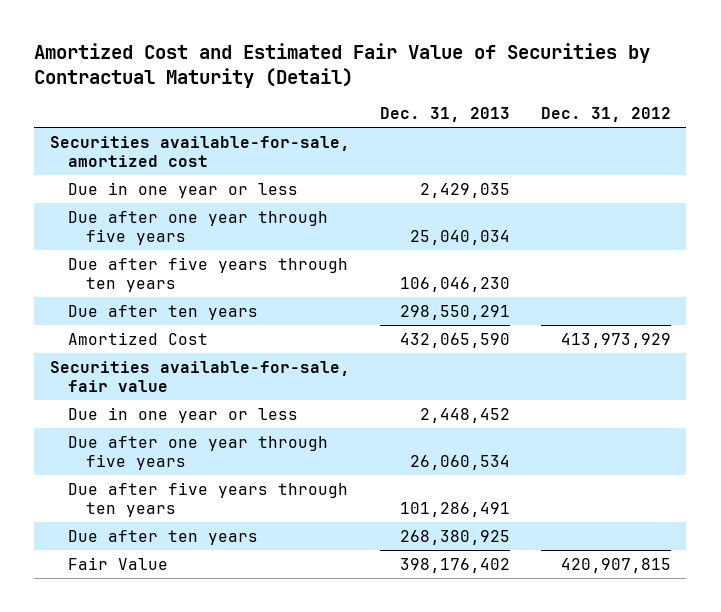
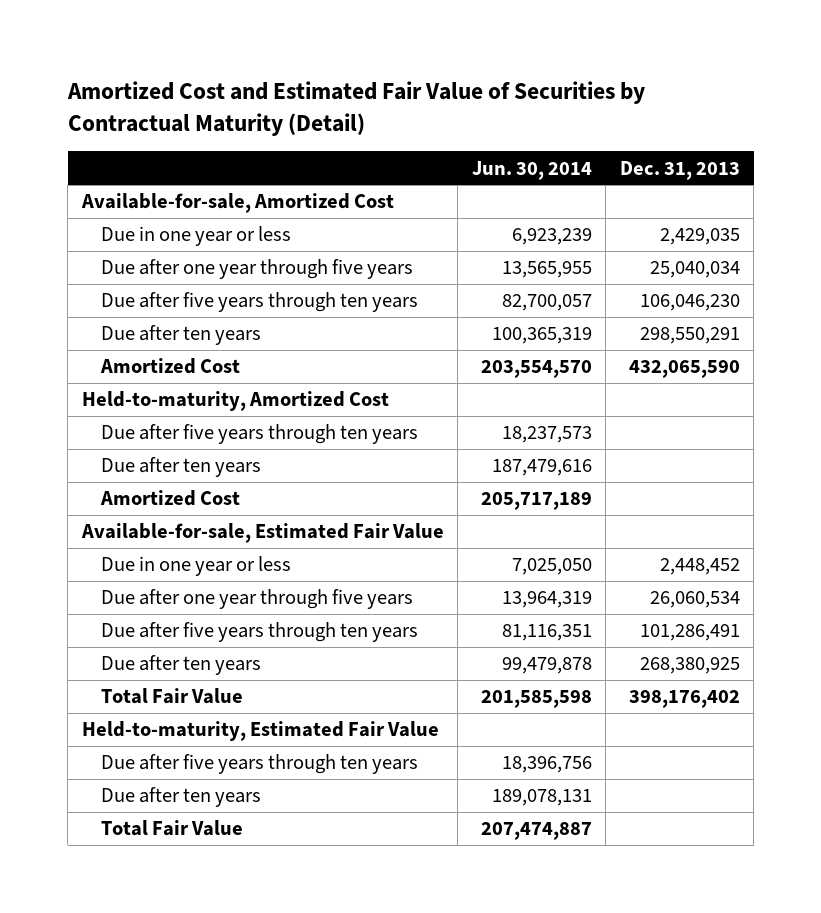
- | Dec. 31, 2013 | Dec. 31, 2012
+ | Jun. 30, 2014 | Dec. 31, 2013
- Securities available-for-sale, amortized cost
+ Available-for-sale, Amortized Cost
- Securities available-for-sale, fair value
+ Held-to-maturity, Amortized Cost
+ Due after five years through ten years | 18,237,573 |
+ Due after ten years | 187,479,616 |
+ Amortized Cost | 205,717,189 |
+ Available-for-sale, Estimated Fair Value
- Fair Value | 398,176,402 | 420,907,815
+ Total Fair Value | 201,585,598 | 398,176,402
+ Held-to-maturity, Estimated Fair Value
+ Due after five years through ten years | 18,396,756 |
+ Due after ten years | 189,078,131 |
+ Total Fair Value | 207,474,887 |

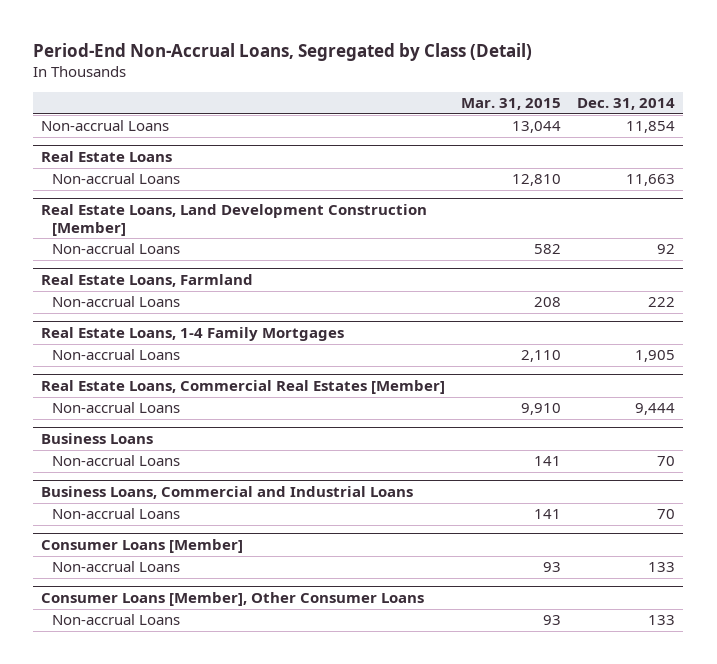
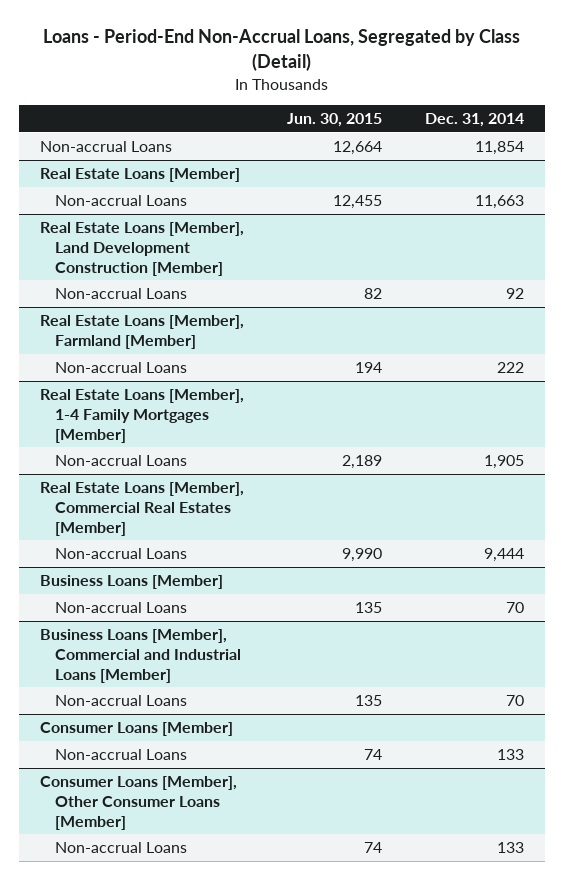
- Period-End Non-Accrual Loans, Segregated by Class (Detail)
+ Loans - Period-End Non-Accrual Loans, Segregated by Class (Detail)
- | Mar. 31, 2015 | Dec. 31, 2014
+ | Jun. 30, 2015 | Dec. 31, 2014
- Real Estate Loans
+ Real Estate Loans [Member]
- Real Estate Loans, Land Development Construction [Member]
+ Real Estate Loans [Member], Land Development Construction [Member]
- Real Estate Loans, Farmland
+ Real Estate Loans [Member], Farmland [Member]
- Real Estate Loans, 1-4 Family Mortgages
+ Real Estate Loans [Member], 1-4 Family Mortgages [Member]
- Real Estate Loans, Commercial Real Estates [Member]
+ Real Estate Loans [Member], Commercial Real Estates [Member]
- Business Loans
+ Business Loans [Member]
- Business Loans, Commercial and Industrial Loans
+ Business Loans [Member], Commercial and Industrial Loans [Member]
- Consumer Loans [Member], Other Consumer Loans
+ Consumer Loans [Member], Other Consumer Loans [Member]

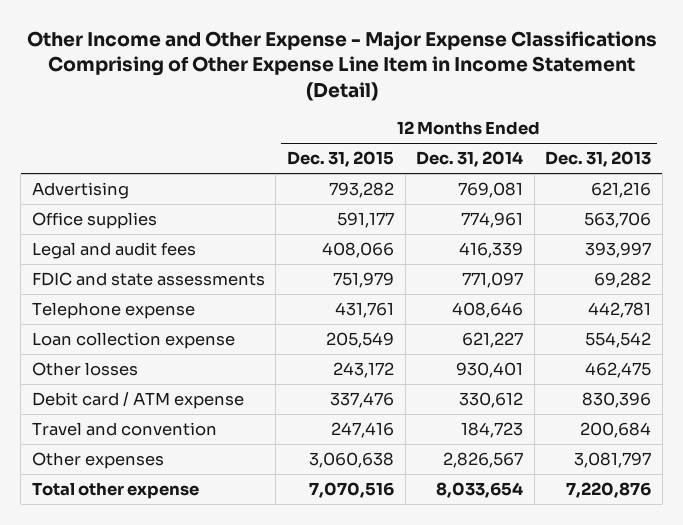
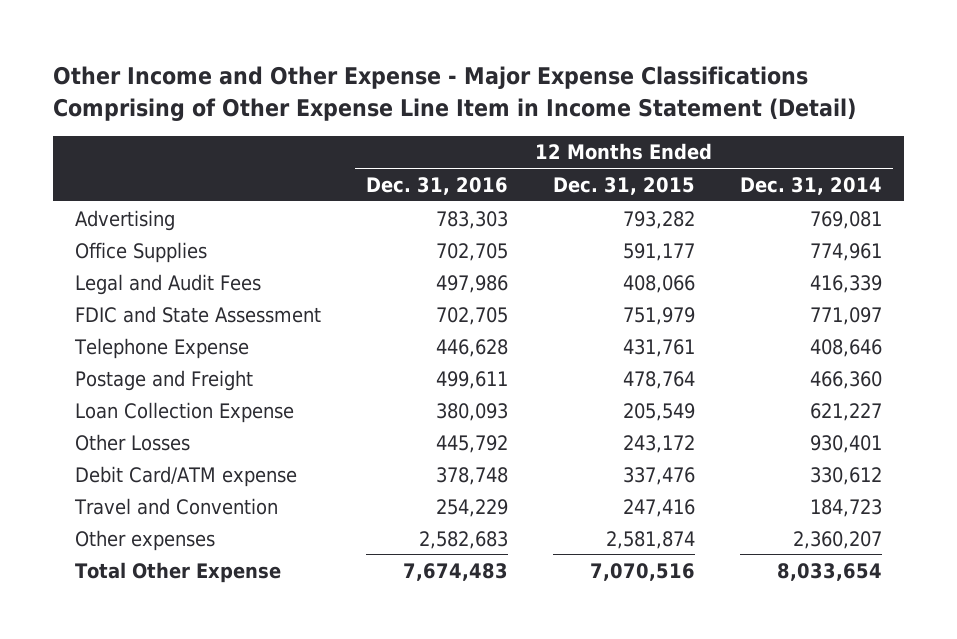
- | 12 Months Ended Dec. 31, 2015 | 12 Months Ended Dec. 31, 2014 | 12 Months Ended Dec. 31, 2013
+ | 12 Months Ended Dec. 31, 2016 | 12 Months Ended Dec. 31, 2015 | 12 Months Ended Dec. 31, 2014
- Office supplies | 591,177 | 774,961 | 563,706
- Legal and audit fees | 408,066 | 416,339 | 393,997
- FDIC and state assessments | 751,979 | 771,097 | 69,282
- Telephone expense | 431,761 | 408,646 | 442,781
- Loan collection expense | 205,549 | 621,227 | 554,542
- Other losses | 243,172 | 930,401 | 462,475
- Debit card / ATM expense | 337,476 | 330,612 | 830,396
- Travel and convention | 247,416 | 184,723 | 200,684
- Other expenses | 3,060,638 | 2,826,567 | 3,081,797
- Total other expense | 7,070,516 | 8,033,654 | 7,220,876
+ Office Supplies | 702,705 | 591,177 | 774,961
+ Legal and Audit Fees | 497,986 | 408,066 | 416,339
+ FDIC and State Assessment | 702,705 | 751,979 | 771,097
+ Telephone Expense | 446,628 | 431,761 | 408,646
+ Postage and Freight | 499,611 | 478,764 | 466,360
+ Loan Collection Expense | 380,093 | 205,549 | 621,227
+ Other Losses | 445,792 | 243,172 | 930,401
+ Debit Card/ATM expense | 378,748 | 337,476 | 330,612
+ Travel and Convention | 254,229 | 247,416 | 184,723
+ Other expenses | 2,582,683 | 2,581,874 | 2,360,207
+ Total Other Expense | 7,674,483 | 7,070,516 | 8,033,654

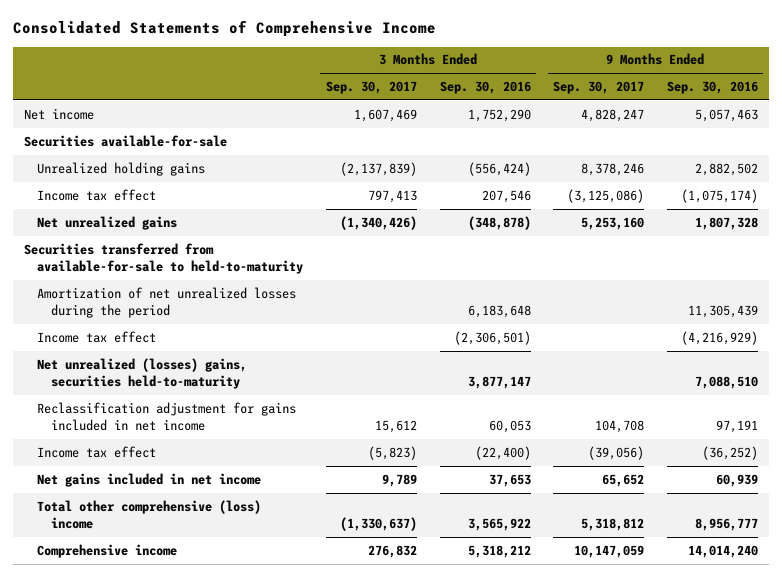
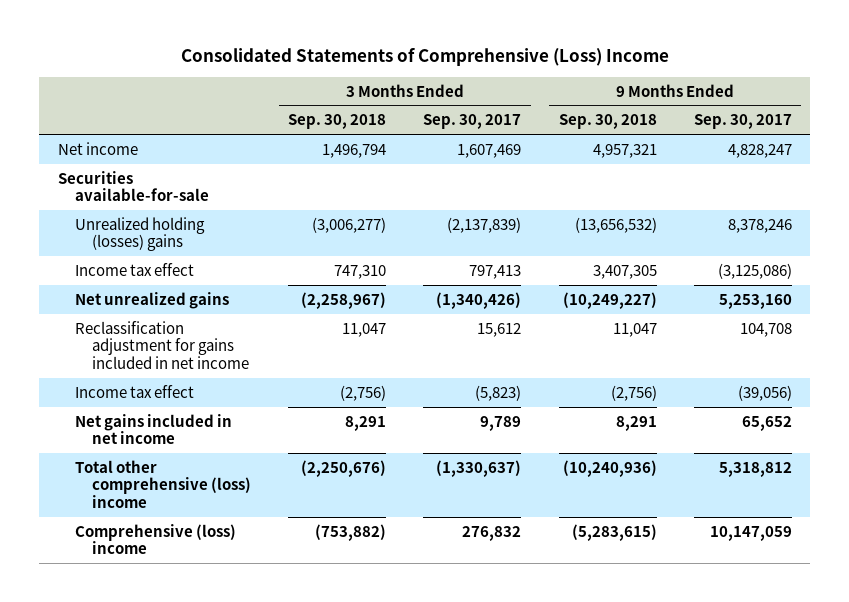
- Consolidated Statements of Comprehensive Income
+ Consolidated Statements of Comprehensive (Loss) Income
- | 3 Months Ended Sep. 30, 2017 | 3 Months Ended Sep. 30, 2016 | 9 Months Ended Sep. 30, 2017 | 9 Months Ended Sep. 30, 2016
+ | 3 Months Ended Sep. 30, 2018 | 3 Months Ended Sep. 30, 2017 | 9 Months Ended Sep. 30, 2018 | 9 Months Ended Sep. 30, 2017
- Unrealized holding gains | (2,137,839) | (556,424) | 8,378,246 | 2,882,502
+ Unrealized holding (losses) gains | (3,006,277) | (2,137,839) | (13,656,532) | 8,378,246
- Securities transferred from available-for-sale to held-to-maturity
- Amortization of net unrealized losses during the period | | 6,183,648 | | 11,305,439
- Income tax effect | | (2,306,501) | | (4,216,929)
- Net unrealized (losses) gains, securities held-to-maturity | | 3,877,147 | | 7,088,510
- Comprehensive income | 276,832 | 5,318,212 | 10,147,059 | 14,014,240
+ Comprehensive (loss) income | (753,882) | 276,832 | (5,283,615) | 10,147,059

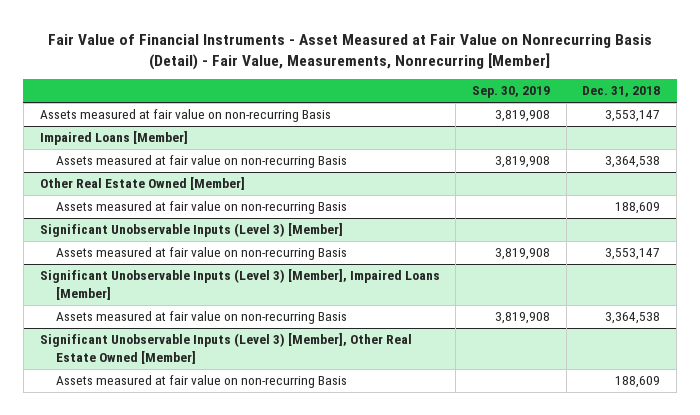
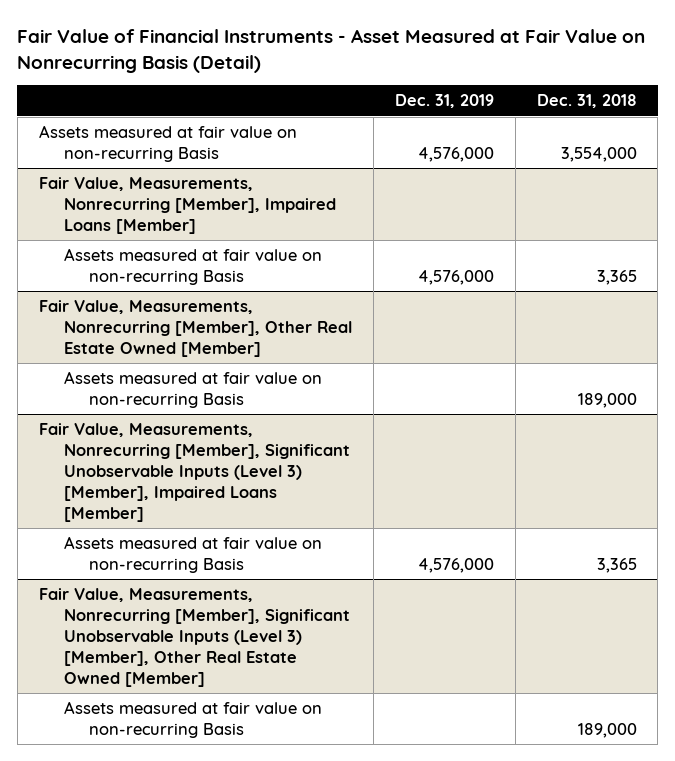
- Fair Value of Financial Instruments - Asset Measured at Fair Value on Nonrecurring Basis (Detail) - Fair Value, Measurements, Nonrecurring [Member]
+ Fair Value of Financial Instruments - Asset Measured at Fair Value on Nonrecurring Basis (Detail)
- | Sep. 30, 2019 | Dec. 31, 2018
+ | Dec. 31, 2019 | Dec. 31, 2018
- Assets measured at fair value on non-recurring Basis | 3,819,908 | 3,553,147
- Impaired Loans [Member]
- Assets measured at fair value on non-recurring Basis | 3,819,908 | 3,364,538
- Other Real Estate Owned [Member]
- Assets measured at fair value on non-recurring Basis | | 188,609
- Significant Unobservable Inputs (Level 3) [Member]
- Assets measured at fair value on non-recurring Basis | 3,819,908 | 3,553,147
- Significant Unobservable Inputs (Level 3) [Member], Impaired Loans [Member]
- Assets measured at fair value on non-recurring Basis | 3,819,908 | 3,364,538
- Significant Unobservable Inputs (Level 3) [Member], Other Real Estate Owned [Member]
- Assets measured at fair value on non-recurring Basis | | 188,609
+ Assets measured at fair value on non-recurring Basis | 4,576,000 | 3,554,000
+ Fair Value, Measurements, Nonrecurring [Member], Impaired Loans [Member]
+ Assets measured at fair value on non-recurring Basis | 4,576,000 | 3,365
+ Fair Value, Measurements, Nonrecurring [Member], Other Real Estate Owned [Member]
+ Assets measured at fair value on non-recurring Basis | | 189,000
+ Fair Value, Measurements, Nonrecurring [Member], Significant Unobservable Inputs (Level 3) [Member], Impaired Loans [Member]
+ Assets measured at fair value on non-recurring Basis | 4,576,000 | 3,365
+ Fair Value, Measurements, Nonrecurring [Member], Significant Unobservable Inputs (Level 3) [Member], Other Real Estate Owned [Member]
+ Assets measured at fair value on non-recurring Basis | | 189,000

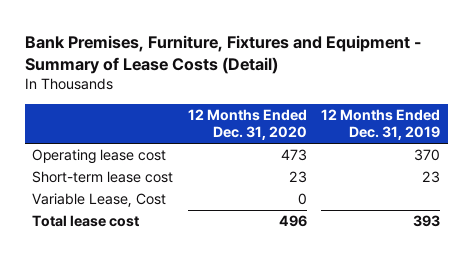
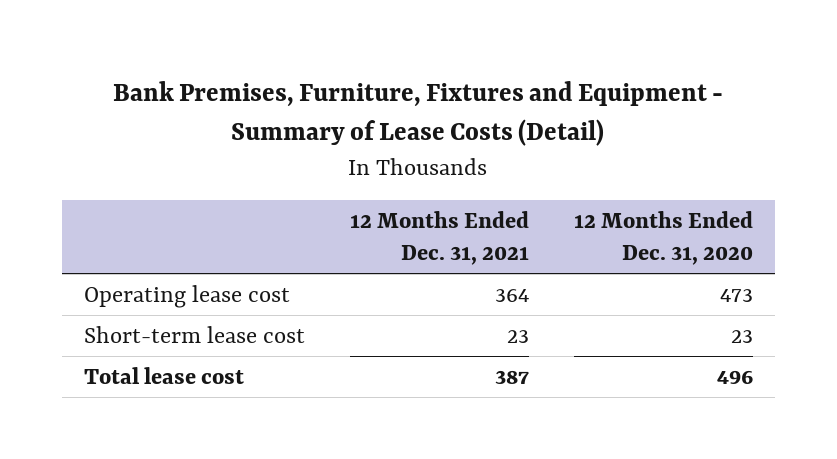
- | 12 Months Ended Dec. 31, 2020 | 12 Months Ended Dec. 31, 2019
+ | 12 Months Ended Dec. 31, 2021 | 12 Months Ended Dec. 31, 2020
- Variable Lease, Cost | 0 |

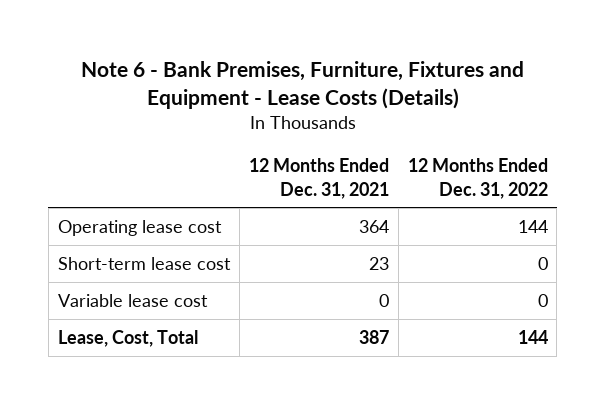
- Bank Premises, Furniture, Fixtures and Equipment - Summary of Lease Costs (Detail)
+ Note 6 - Bank Premises, Furniture, Fixtures and Equipment - Lease Costs (Details)
- | 12 Months Ended Dec. 31, 2021 | 12 Months Ended Dec. 31, 2020
+ | 12 Months Ended Dec. 31, 2021 | 12 Months Ended Dec. 31, 2022
- Total lease cost | 387 | 496
+ Variable lease cost | 0 | 0
+ Lease, Cost, Total | 387 | 144

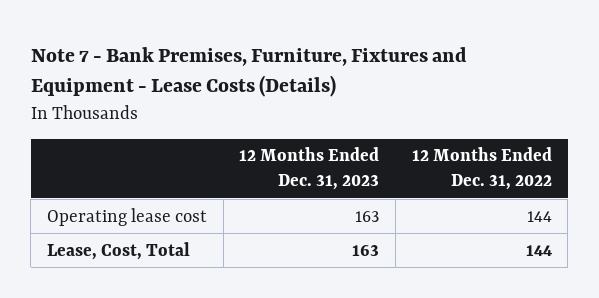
- Note 6 - Bank Premises, Furniture, Fixtures and Equipment - Lease Costs (Details)
+ Note 7 - Bank Premises, Furniture, Fixtures and Equipment - Lease Costs (Details)
- | 12 Months Ended Dec. 31, 2021 | 12 Months Ended Dec. 31, 2022
+ | 12 Months Ended Dec. 31, 2023 | 12 Months Ended Dec. 31, 2022
- Short-term lease cost | 23 | 0
- Variable lease cost | 0 | 0

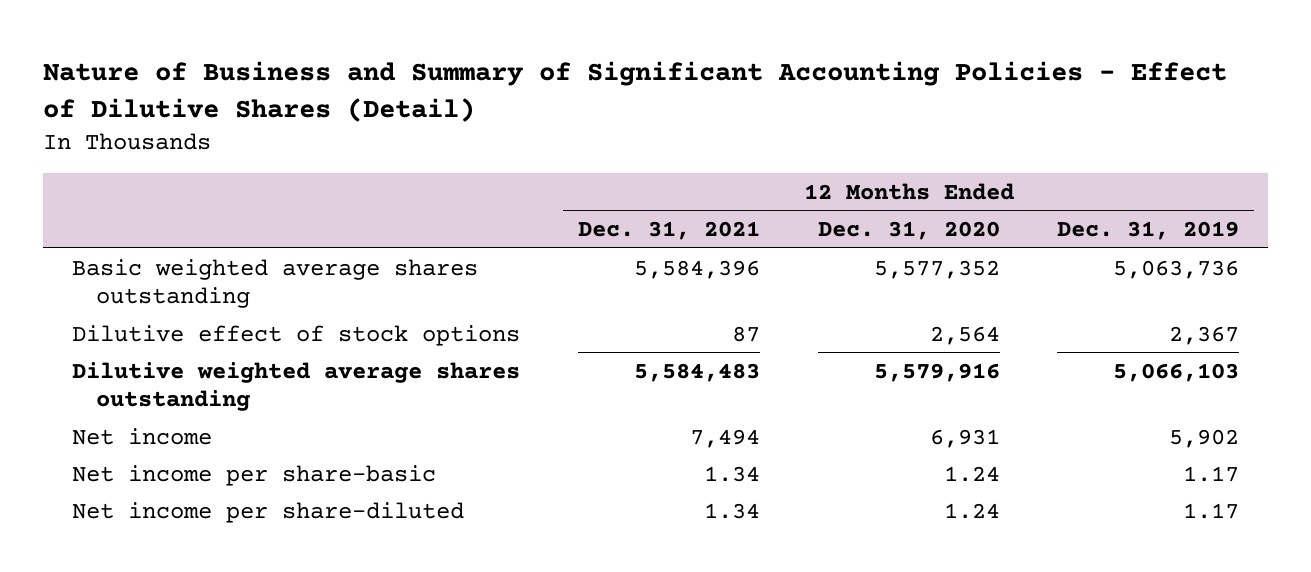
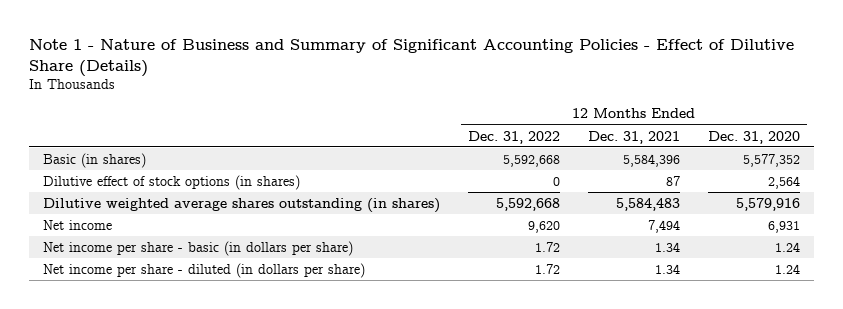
- Nature of Business and Summary of Significant Accounting Policies - Effect of Dilutive Shares (Detail)
+ Note 1 - Nature of Business and Summary of Significant Accounting Policies - Effect of Dilutive Share (Details)
- | 12 Months Ended Dec. 31, 2021 | 12 Months Ended Dec. 31, 2020 | 12 Months Ended Dec. 31, 2019
+ | 12 Months Ended Dec. 31, 2022 | 12 Months Ended Dec. 31, 2021 | 12 Months Ended Dec. 31, 2020
- Basic weighted average shares outstanding | 5,584,396 | 5,577,352 | 5,063,736
- Dilutive effect of stock options | 87 | 2,564 | 2,367
- Dilutive weighted average shares outstanding | 5,584,483 | 5,579,916 | 5,066,103
+ Basic (in shares) | 5,592,668 | 5,584,396 | 5,577,352
+ Dilutive effect of stock options (in shares) | 0 | 87 | 2,564
+ Dilutive weighted average shares outstanding (in shares) | 5,592,668 | 5,584,483 | 5,579,916
- Net income per share-basic | 1.34 | 1.24 | 1.17
- Net income per share-diluted | 1.34 | 1.24 | 1.17
+ Net income per share - basic (in dollars per share) | 1.72 | 1.34 | 1.24
+ Net income per share - diluted (in dollars per share) | 1.72 | 1.34 | 1.24

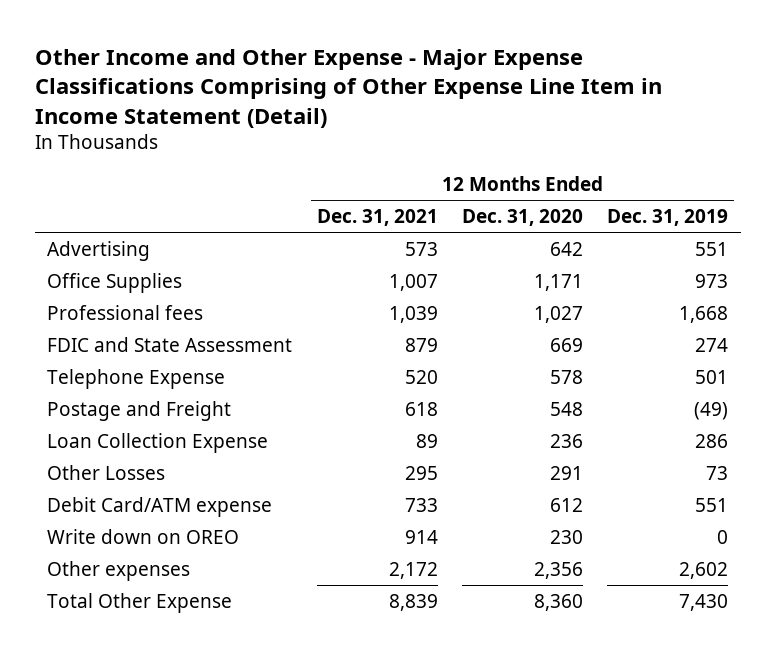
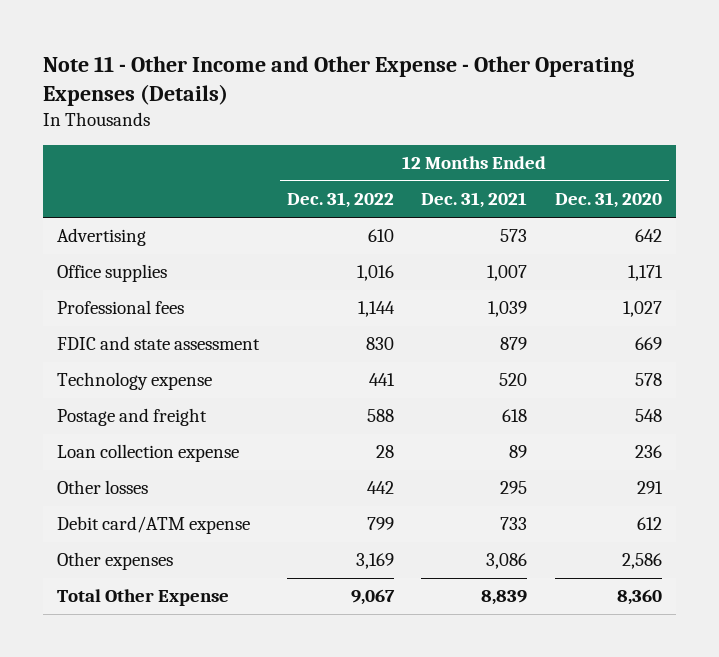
- Other Income and Other Expense - Major Expense Classifications Comprising of Other Expense Line Item in Income Statement (Detail)
+ Note 11 - Other Income and Other Expense - Other Operating Expenses (Details)
- | 12 Months Ended Dec. 31, 2021 | 12 Months Ended Dec. 31, 2020 | 12 Months Ended Dec. 31, 2019
+ | 12 Months Ended Dec. 31, 2022 | 12 Months Ended Dec. 31, 2021 | 12 Months Ended Dec. 31, 2020
- Office Supplies | 1,007 | 1,171 | 973
+ Office supplies | 1,016 | 1,007 | 1,171
- FDIC and State Assessment | 879 | 669 | 274
- Telephone Expense | 520 | 578 | 501
- Postage and Freight | 618 | 548 | (49)
- Loan Collection Expense | 89 | 236 | 286
- Other Losses | 295 | 291 | 73
- Debit Card/ATM expense | 733 | 612 | 551
- Write down on OREO | 914 | 230 | 0
- Other expenses | 2,172 | 2,356 | 2,602
+ FDIC and state assessment | 830 | 879 | 669
+ Technology expense | 441 | 520 | 578
+ Postage and freight | 588 | 618 | 548
+ Loan collection expense | 28 | 89 | 236
+ Other losses | 442 | 295 | 291
+ Debit card/ATM expense | 799 | 733 | 612
+ Other expenses | 3,169 | 3,086 | 2,586

